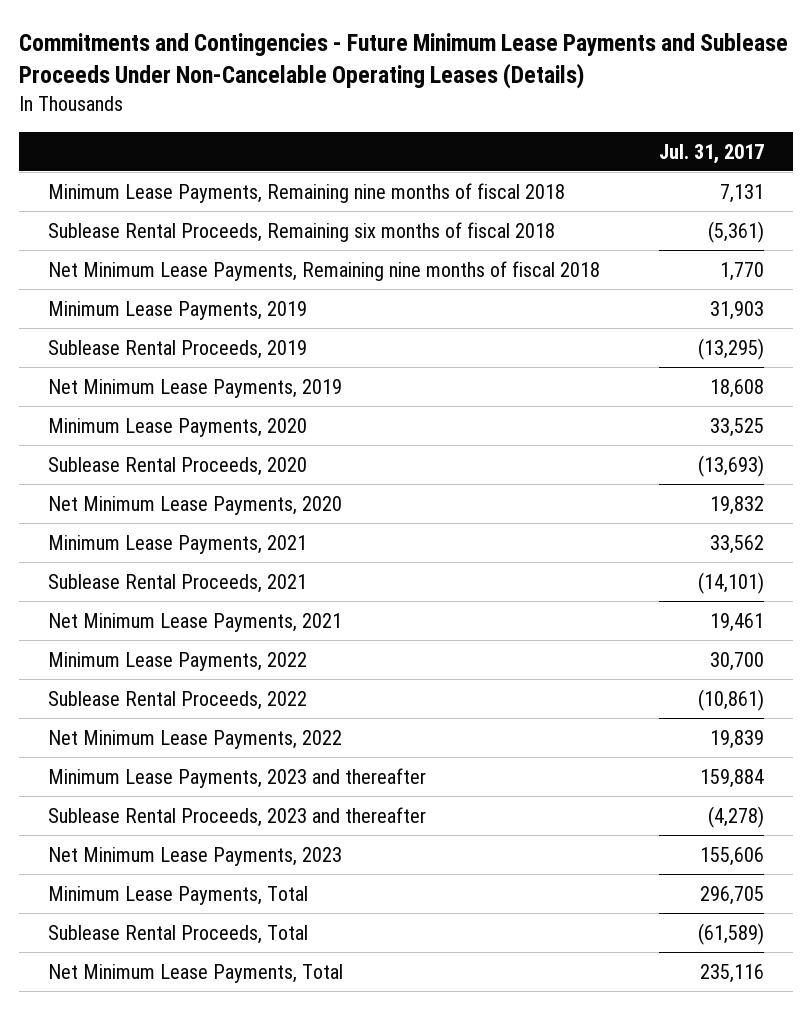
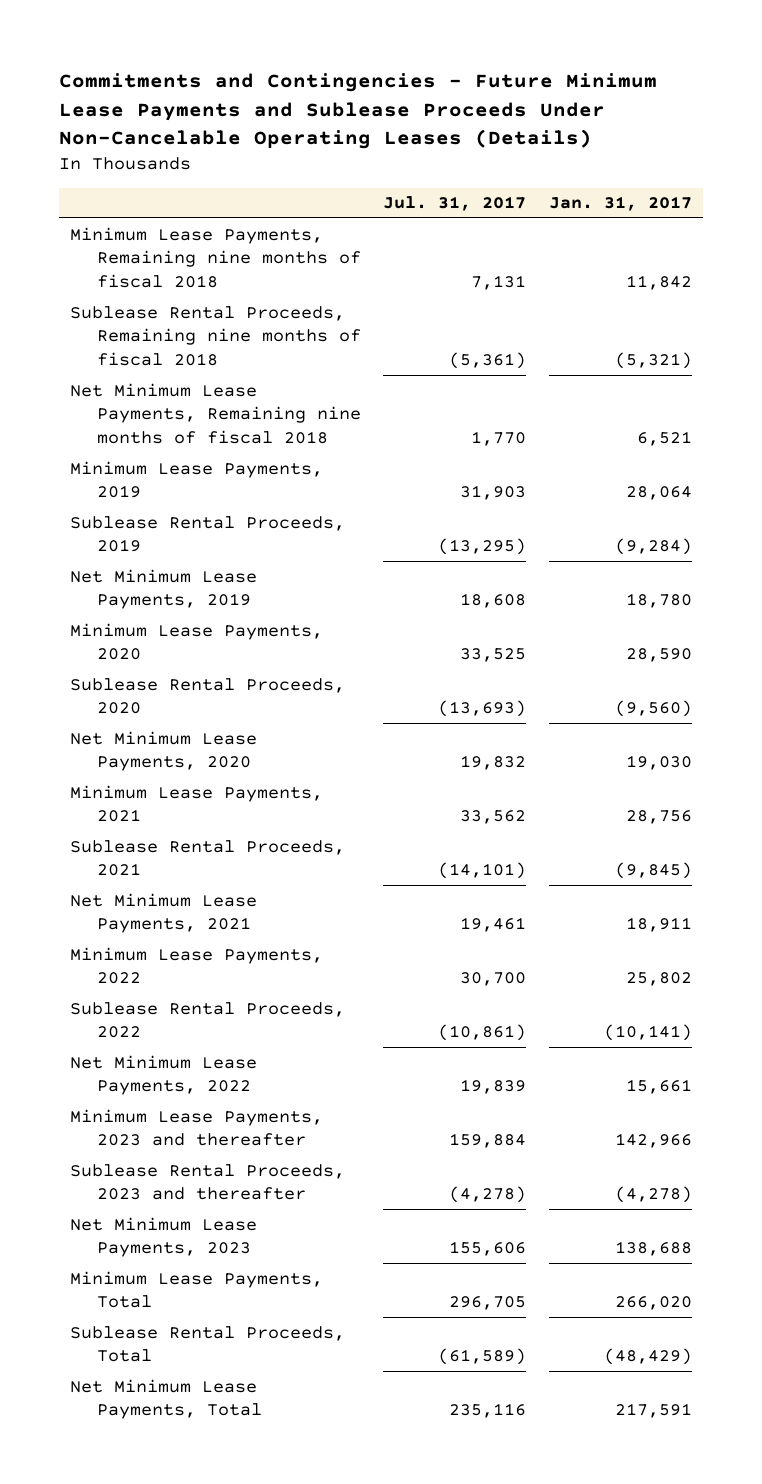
- | Jul. 31, 2017
+ | Jul. 31, 2017 | Jan. 31, 2017
- Sublease Rental Proceeds, Remaining six months of fiscal 2018 | (5,361)
+ Sublease Rental Proceeds, Remaining nine months of fiscal 2018 | (5,361) | (5,321)

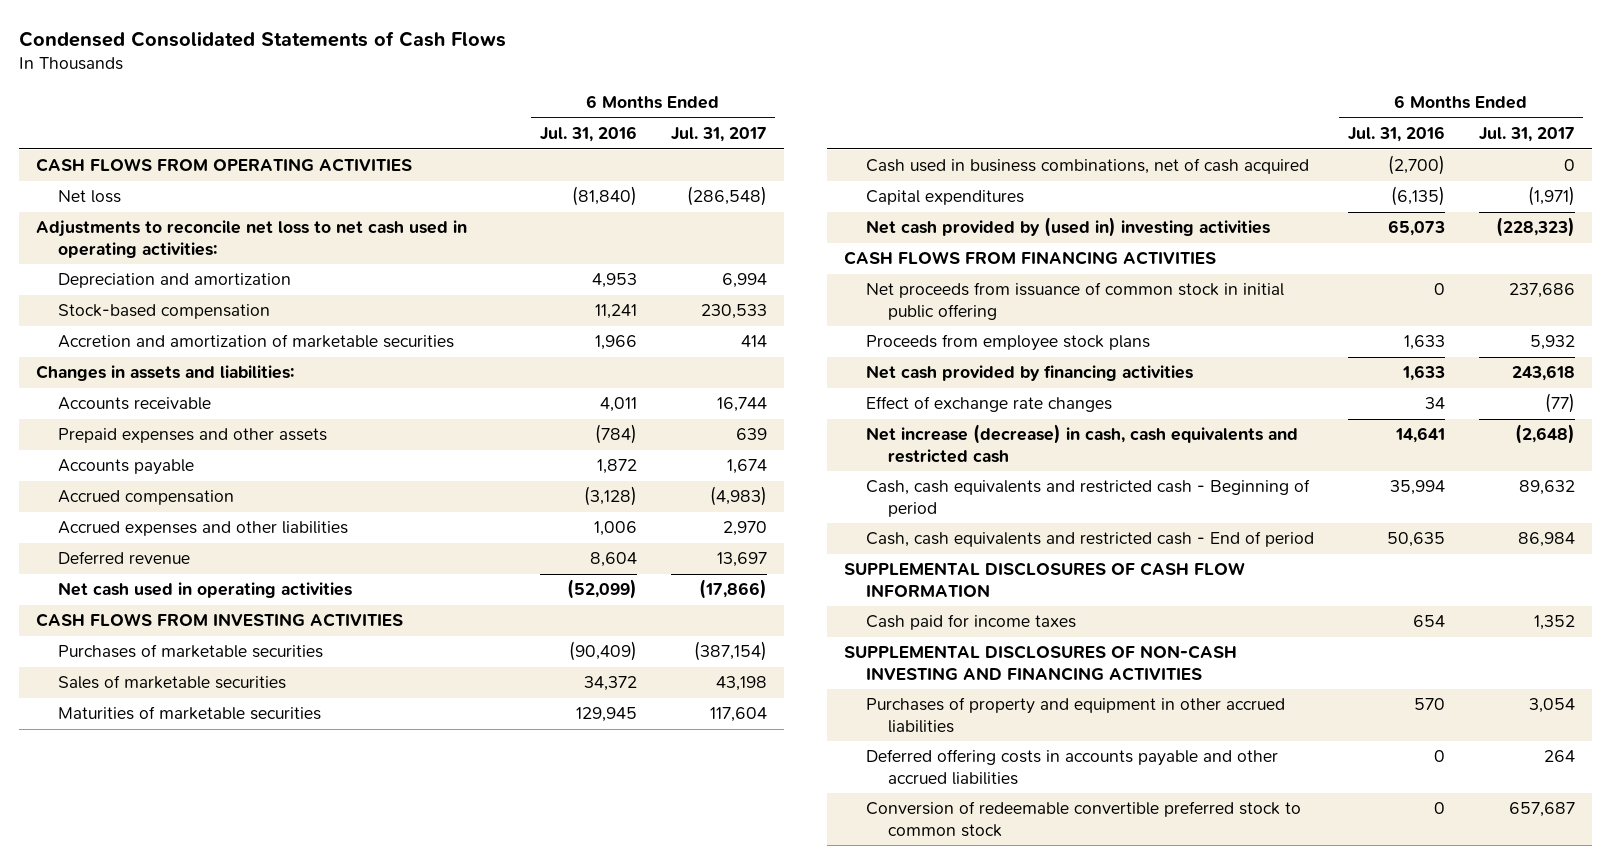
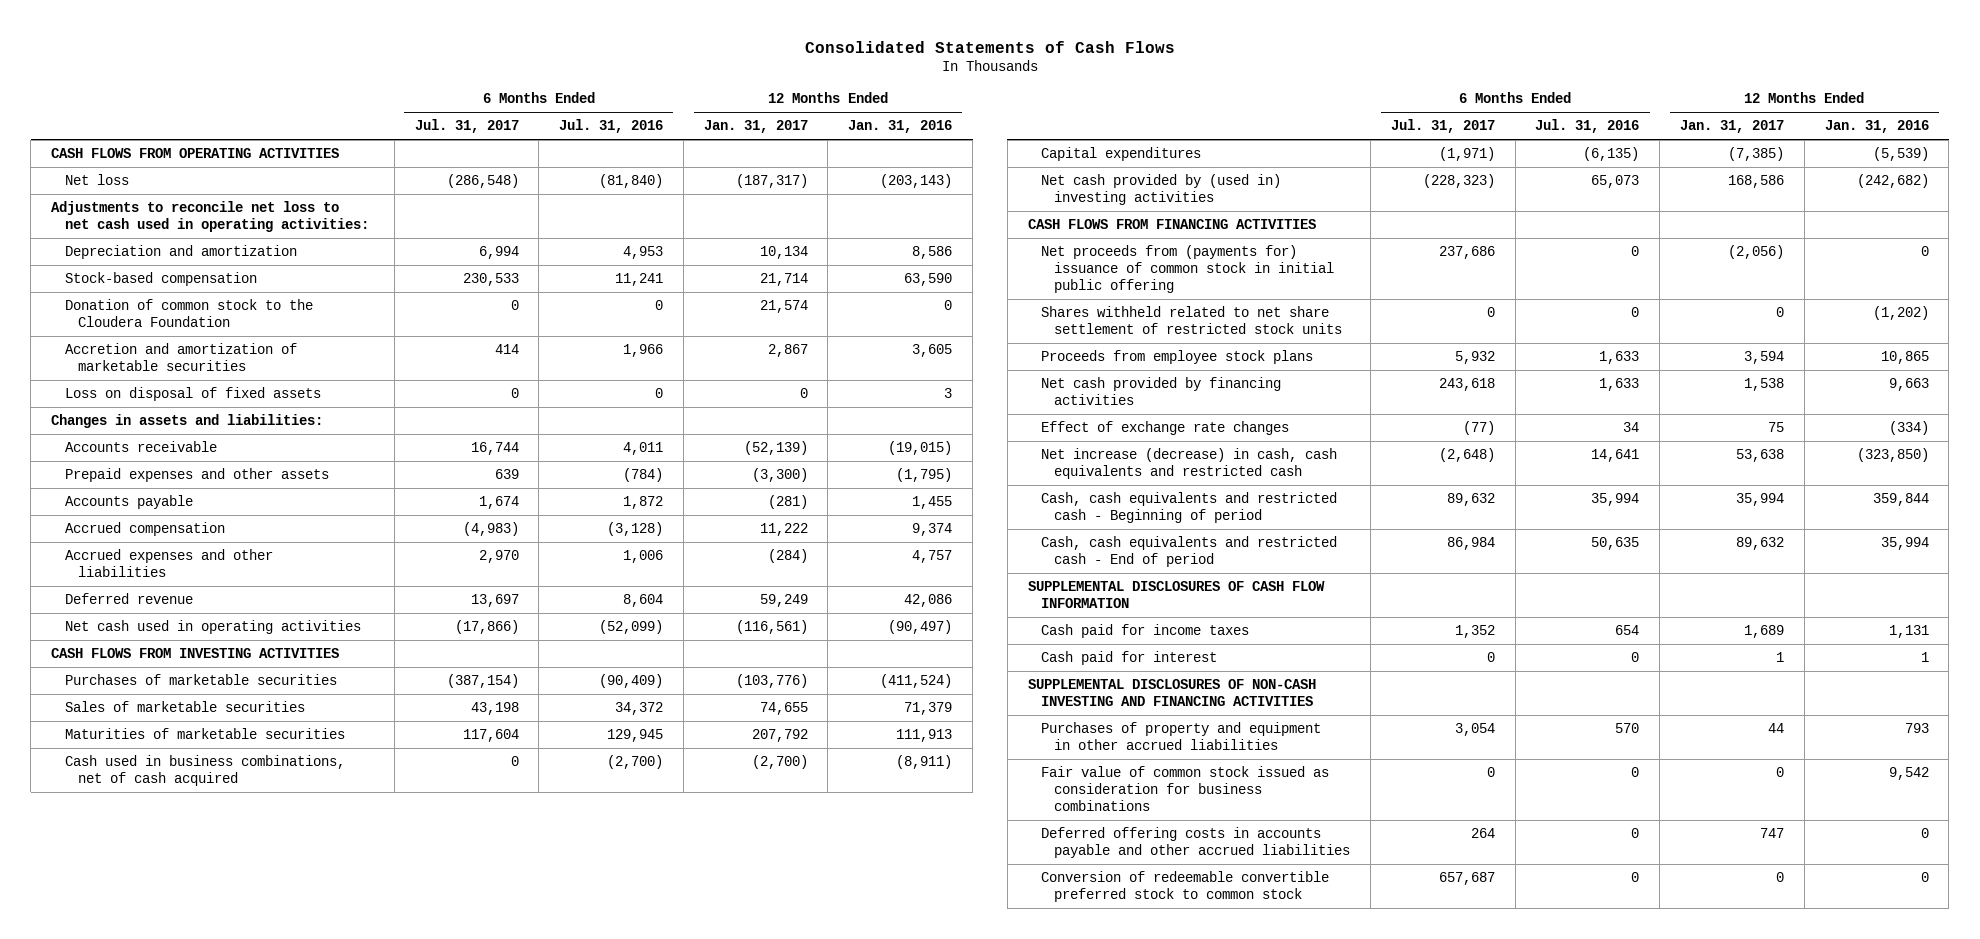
- Condensed Consolidated Statements of Cash Flows
+ Consolidated Statements of Cash Flows
- | 6 Months Ended Jul. 31, 2016 | 6 Months Ended Jul. 31, 2017
+ | 6 Months Ended Jul. 31, 2017 | 6 Months Ended Jul. 31, 2016 | 12 Months Ended Jan. 31, 2017 | 12 Months Ended Jan. 31, 2016
+ Donation of common stock to the Cloudera Foundation | 0 | 0 | 21,574 | 0
+ Loss on disposal of fixed assets | 0 | 0 | 0 | 3
- Net proceeds from issuance of common stock in initial public offering | 0 | 237,686
+ Net proceeds from (payments for) issuance of common stock in initial public offering | 237,686 | 0 | (2,056) | 0
+ Shares withheld related to net share settlement of restricted stock units | 0 | 0 | 0 | (1,202)
+ Cash paid for interest | 0 | 0 | 1 | 1
+ Fair value of common stock issued as consideration for business combinations | 0 | 0 | 0 | 9,542

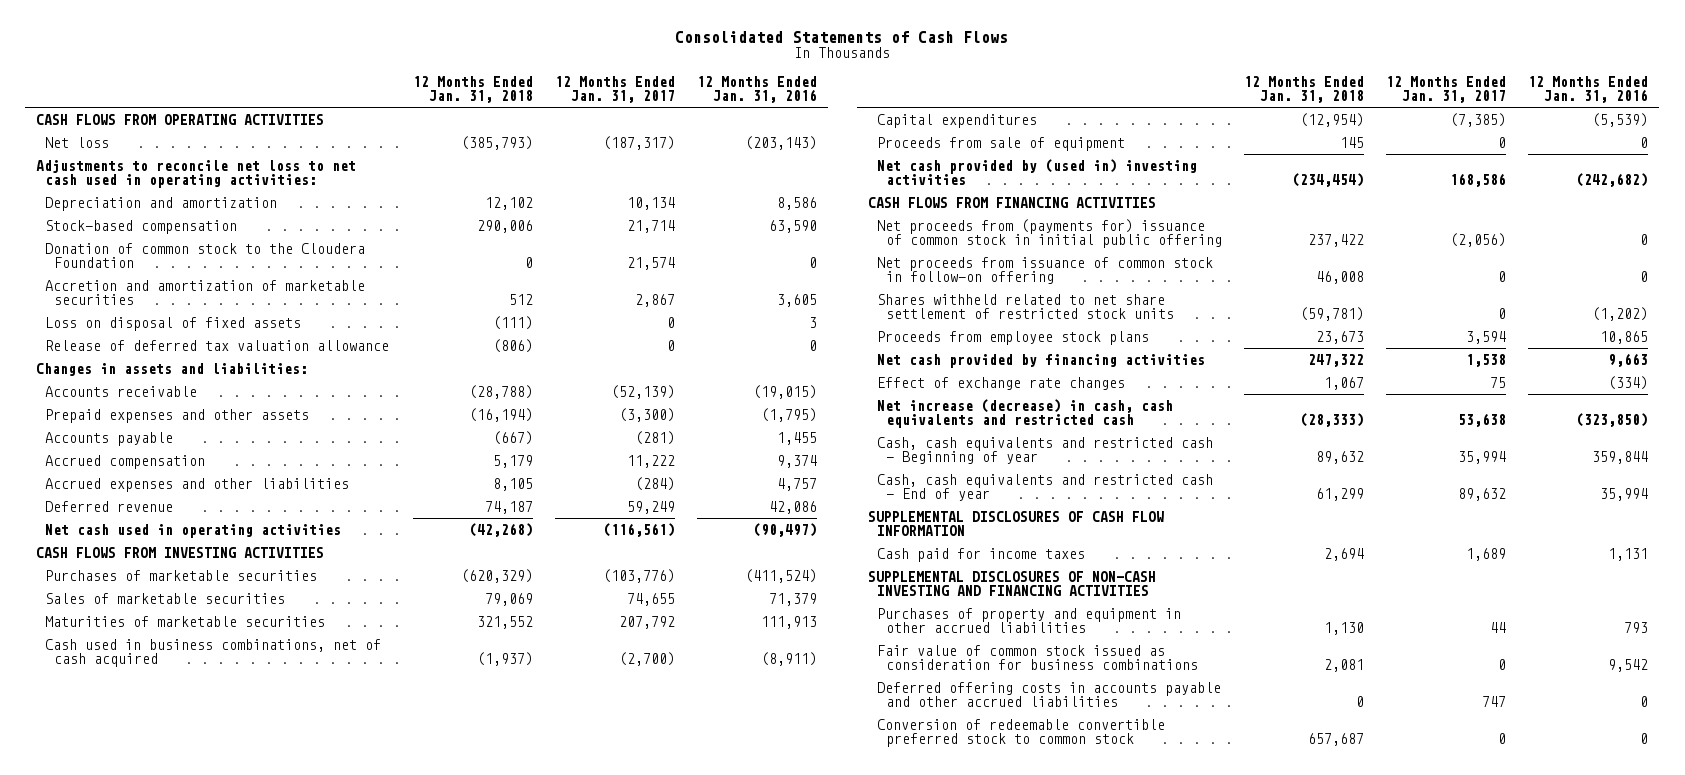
- | 6 Months Ended Jul. 31, 2017 | 6 Months Ended Jul. 31, 2016 | 12 Months Ended Jan. 31, 2017 | 12 Months Ended Jan. 31, 2016
+ | 12 Months Ended Jan. 31, 2018 | 12 Months Ended Jan. 31, 2017 | 12 Months Ended Jan. 31, 2016
+ Release of deferred tax valuation allowance | (806) | 0 | 0
+ Proceeds from sale of equipment | 145 | 0 | 0
+ Net proceeds from issuance of common stock in follow-on offering | 46,008 | 0 | 0
- Cash, cash equivalents and restricted cash - Beginning of period | 89,632 | 35,994 | 35,994 | 359,844
- Cash, cash equivalents and restricted cash - End of period | 86,984 | 50,635 | 89,632 | 35,994
+ Cash, cash equivalents and restricted cash - Beginning of year | 89,632 | 35,994 | 359,844
+ Cash, cash equivalents and restricted cash - End of year | 61,299 | 89,632 | 35,994
- Cash paid for interest | 0 | 0 | 1 | 1

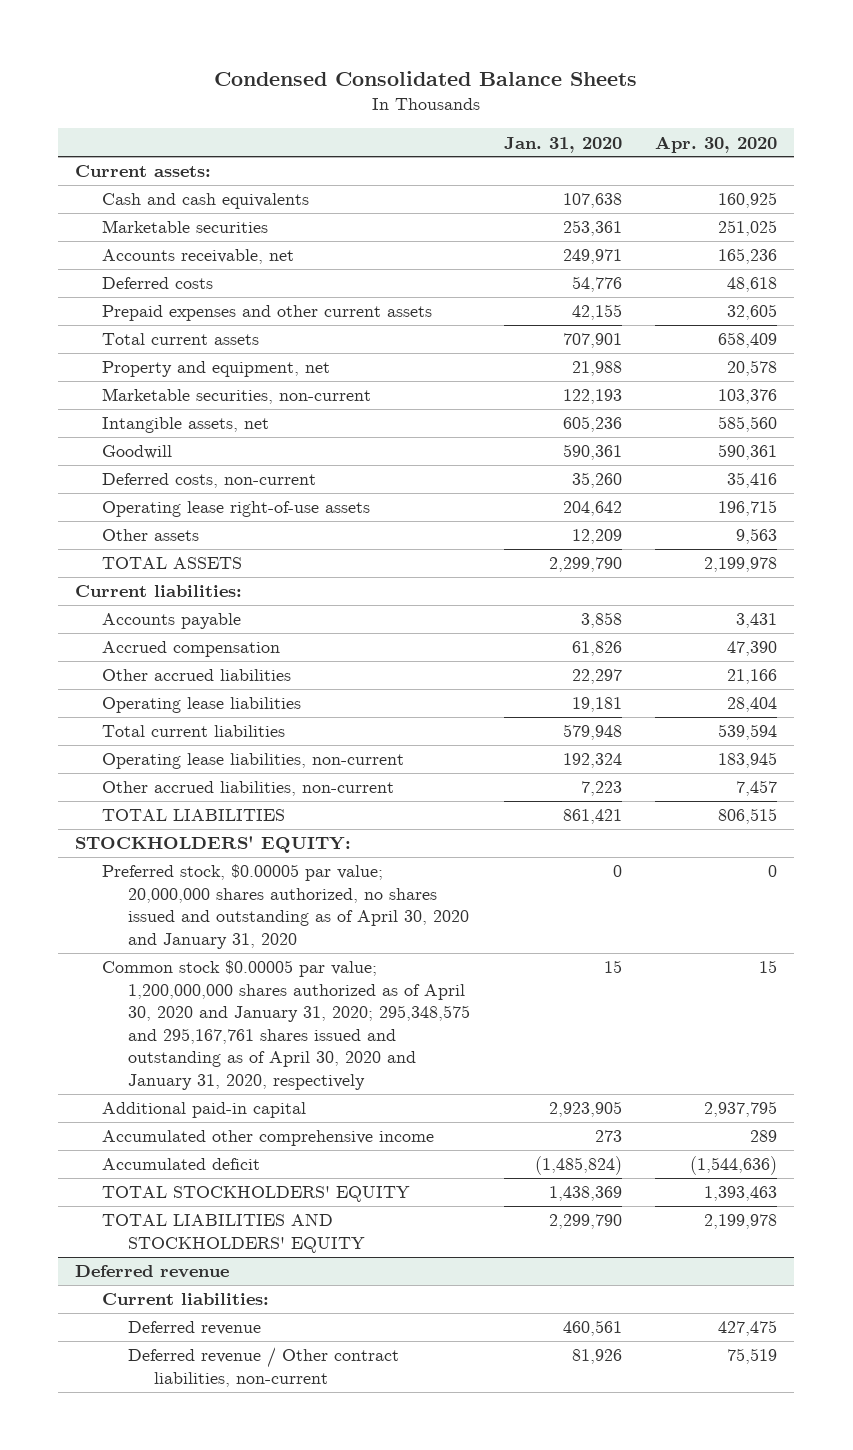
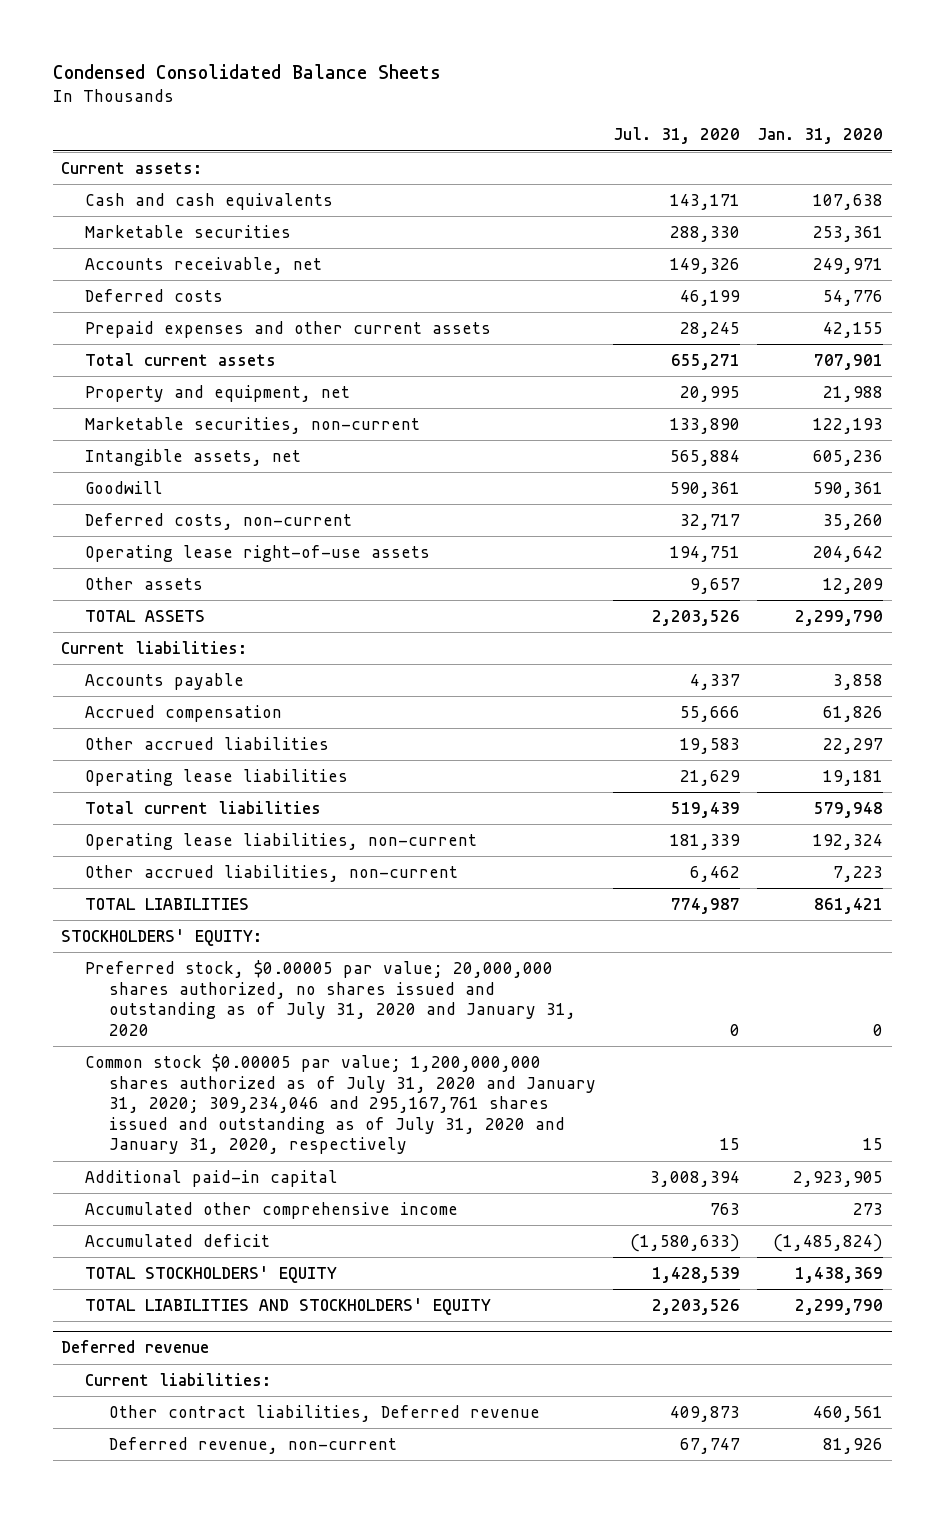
- | Jan. 31, 2020 | Apr. 30, 2020
+ | Jul. 31, 2020 | Jan. 31, 2020
- Preferred stock, $0.00005 par value; 20,000,000 shares authorized, no shares issued and outstanding as of April 30, 2020 and January 31, 2020 | 0 | 0
- Common stock $0.00005 par value; 1,200,000,000 shares authorized as of April 30, 2020 and January 31, 2020; 295,348,575 and 295,167,761 shares issued and outstanding as of April 30, 2020 and January 31, 2020, respectively | 15 | 15
+ Preferred stock, $0.00005 par value; 20,000,000 shares authorized, no shares issued and outstanding as of July 31, 2020 and January 31, 2020 | 0 | 0
+ Common stock $0.00005 par value; 1,200,000,000 shares authorized as of July 31, 2020 and January 31, 2020; 309,234,046 and 295,167,761 shares issued and outstanding as of July 31, 2020 and January 31, 2020, respectively | 15 | 15
@ Deferred revenue
- Deferred revenue | 460,561 | 427,475
- Deferred revenue / Other contract liabilities, non-current | 81,926 | 75,519
+ Other contract liabilities, Deferred revenue | 409,873 | 460,561
+ Deferred revenue, non-current | 67,747 | 81,926

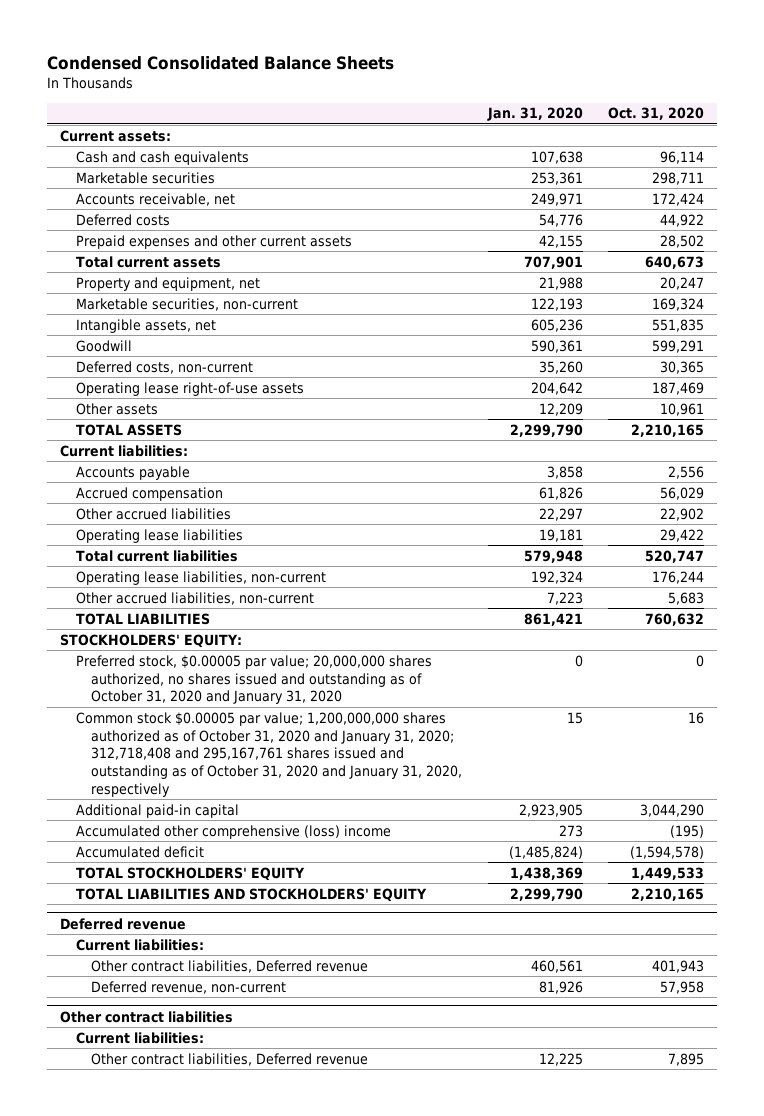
- | Jul. 31, 2020 | Jan. 31, 2020
+ | Jan. 31, 2020 | Oct. 31, 2020
- Preferred stock, $0.00005 par value; 20,000,000 shares authorized, no shares issued and outstanding as of July 31, 2020 and January 31, 2020 | 0 | 0
- Common stock $0.00005 par value; 1,200,000,000 shares authorized as of July 31, 2020 and January 31, 2020; 309,234,046 and 295,167,761 shares issued and outstanding as of July 31, 2020 and January 31, 2020, respectively | 15 | 15
+ Preferred stock, $0.00005 par value; 20,000,000 shares authorized, no shares issued and outstanding as of October 31, 2020 and January 31, 2020 | 0 | 0
+ Common stock $0.00005 par value; 1,200,000,000 shares authorized as of October 31, 2020 and January 31, 2020; 312,718,408 and 295,167,761 shares issued and outstanding as of October 31, 2020 and January 31, 2020, respectively | 15 | 16
- Accumulated other comprehensive income | 763 | 273
+ Accumulated other comprehensive (loss) income | 273 | (195)
+ Other contract liabilities
+ Current liabilities:
+ Other contract liabilities, Deferred revenue | 12,225 | 7,895

